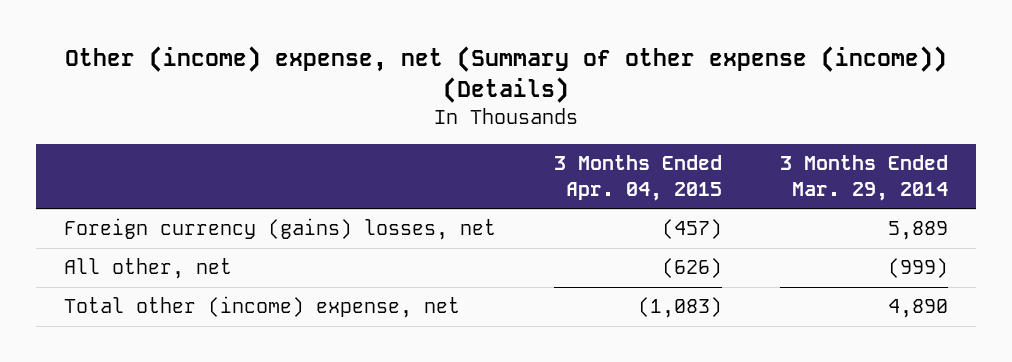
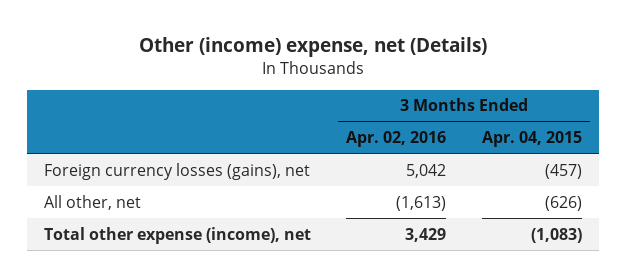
- Other (income) expense, net (Summary of other expense (income)) (Details)
+ Other (income) expense, net (Details)
- | 3 Months Ended Apr. 04, 2015 | 3 Months Ended Mar. 29, 2014
+ | 3 Months Ended Apr. 02, 2016 | 3 Months Ended Apr. 04, 2015
- Foreign currency (gains) losses, net | (457) | 5,889
+ Foreign currency losses (gains), net | 5,042 | (457)
- Total other (income) expense, net | (1,083) | 4,890
+ Total other expense (income), net | 3,429 | (1,083)

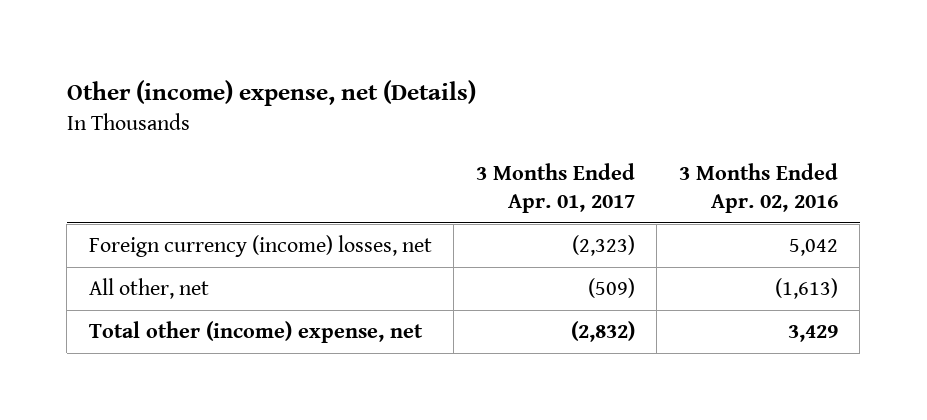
- | 3 Months Ended Apr. 02, 2016 | 3 Months Ended Apr. 04, 2015
+ | 3 Months Ended Apr. 01, 2017 | 3 Months Ended Apr. 02, 2016
- Foreign currency losses (gains), net | 5,042 | (457)
+ Foreign currency (income) losses, net | (2,323) | 5,042
- Total other expense (income), net | 3,429 | (1,083)
+ Total other (income) expense, net | (2,832) | 3,429

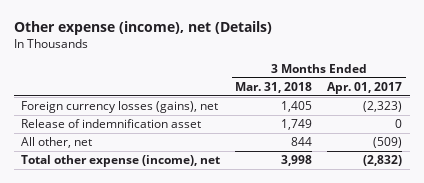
- Other (income) expense, net (Details)
+ Other expense (income), net (Details)
- | 3 Months Ended Apr. 01, 2017 | 3 Months Ended Apr. 02, 2016
+ | 3 Months Ended Mar. 31, 2018 | 3 Months Ended Apr. 01, 2017
- Foreign currency (income) losses, net | (2,323) | 5,042
+ Foreign currency losses (gains), net | 1,405 | (2,323)
+ Release of indemnification asset | 1,749 | 0
- Total other (income) expense, net | (2,832) | 3,429
+ Total other expense (income), net | 3,998 | (2,832)

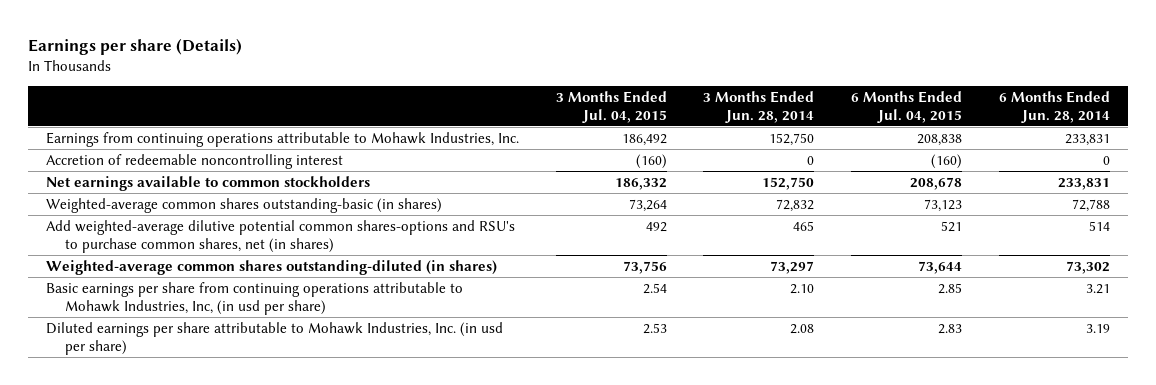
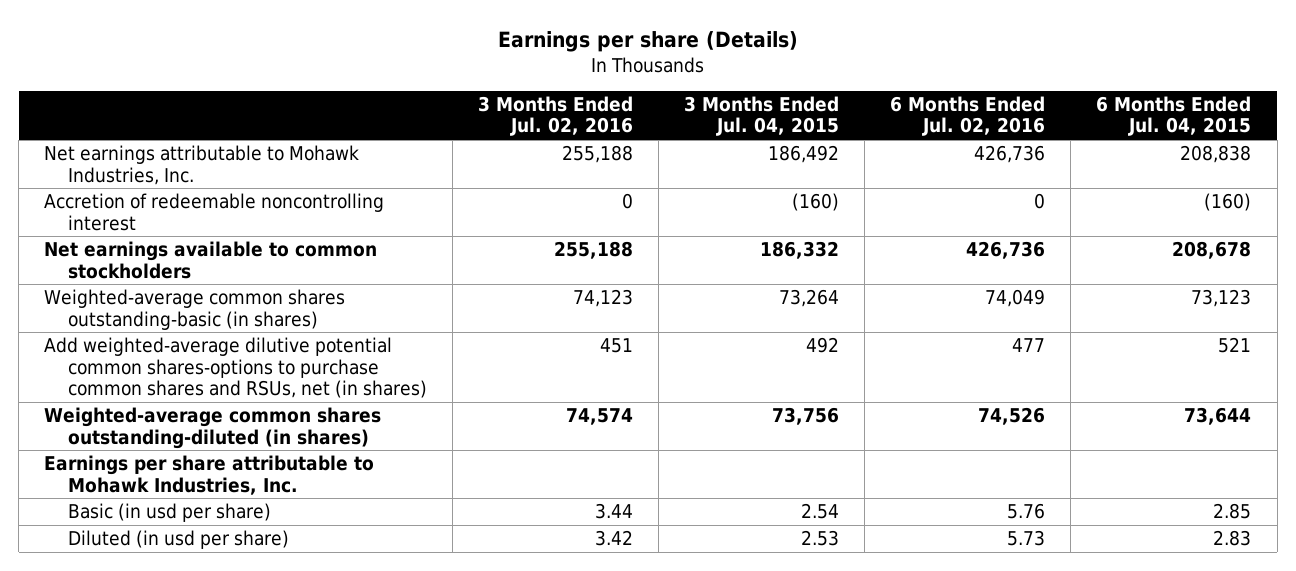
- | 3 Months Ended Jul. 04, 2015 | 3 Months Ended Jun. 28, 2014 | 6 Months Ended Jul. 04, 2015 | 6 Months Ended Jun. 28, 2014
+ | 3 Months Ended Jul. 02, 2016 | 3 Months Ended Jul. 04, 2015 | 6 Months Ended Jul. 02, 2016 | 6 Months Ended Jul. 04, 2015
- Earnings from continuing operations attributable to Mohawk Industries, Inc. | 186,492 | 152,750 | 208,838 | 233,831
+ Net earnings attributable to Mohawk Industries, Inc. | 255,188 | 186,492 | 426,736 | 208,838
- Add weighted-average dilutive potential common shares-options and RSU's to purchase common shares, net (in shares) | 492 | 465 | 521 | 514
+ Add weighted-average dilutive potential common shares-options to purchase common shares and RSUs, net (in shares) | 451 | 492 | 477 | 521
- Basic earnings per share from continuing operations attributable to Mohawk Industries, Inc, (in usd per share) | 2.54 | 2.10 | 2.85 | 3.21
- Diluted earnings per share attributable to Mohawk Industries, Inc. (in usd per share) | 2.53 | 2.08 | 2.83 | 3.19
+ Earnings per share attributable to Mohawk Industries, Inc.
+ Basic (in usd per share) | 3.44 | 2.54 | 5.76 | 2.85
+ Diluted (in usd per share) | 3.42 | 2.53 | 5.73 | 2.83

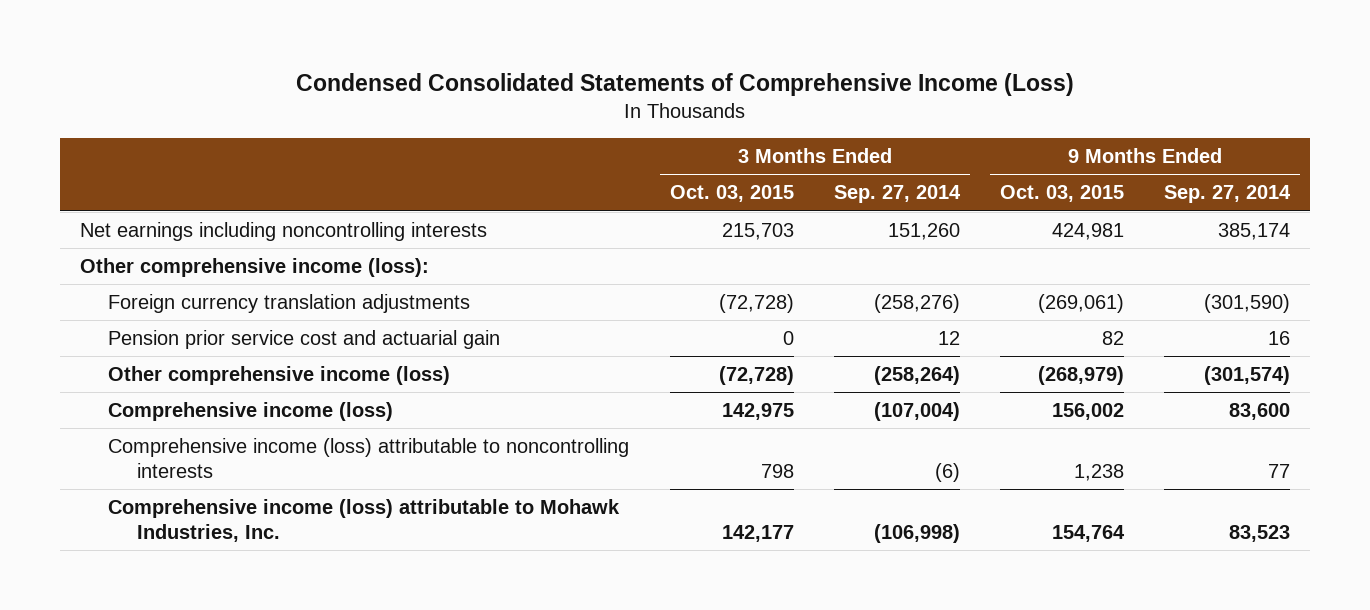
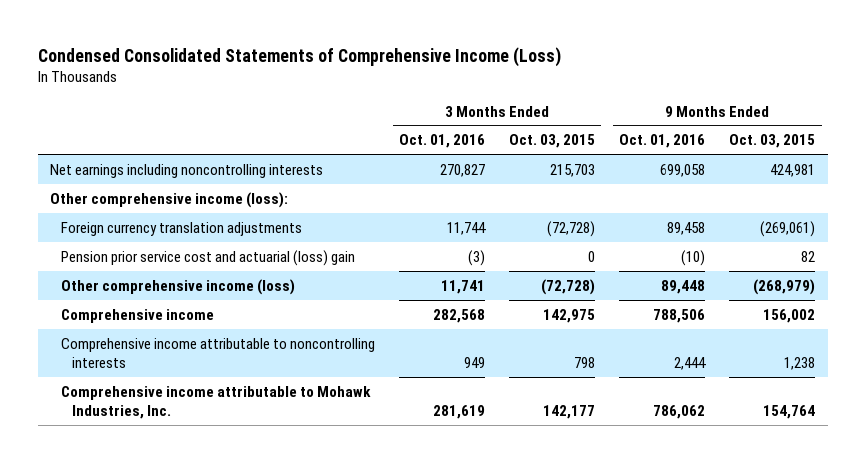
- | 3 Months Ended Oct. 03, 2015 | 3 Months Ended Sep. 27, 2014 | 9 Months Ended Oct. 03, 2015 | 9 Months Ended Sep. 27, 2014
+ | 3 Months Ended Oct. 01, 2016 | 3 Months Ended Oct. 03, 2015 | 9 Months Ended Oct. 01, 2016 | 9 Months Ended Oct. 03, 2015
- Pension prior service cost and actuarial gain | 0 | 12 | 82 | 16
+ Pension prior service cost and actuarial (loss) gain | (3) | 0 | (10) | 82
- Comprehensive income (loss) | 142,975 | (107,004) | 156,002 | 83,600
- Comprehensive income (loss) attributable to noncontrolling interests | 798 | (6) | 1,238 | 77
- Comprehensive income (loss) attributable to Mohawk Industries, Inc. | 142,177 | (106,998) | 154,764 | 83,523
+ Comprehensive income | 282,568 | 142,975 | 788,506 | 156,002
+ Comprehensive income attributable to noncontrolling interests | 949 | 798 | 2,444 | 1,238
+ Comprehensive income attributable to Mohawk Industries, Inc. | 281,619 | 142,177 | 786,062 | 154,764

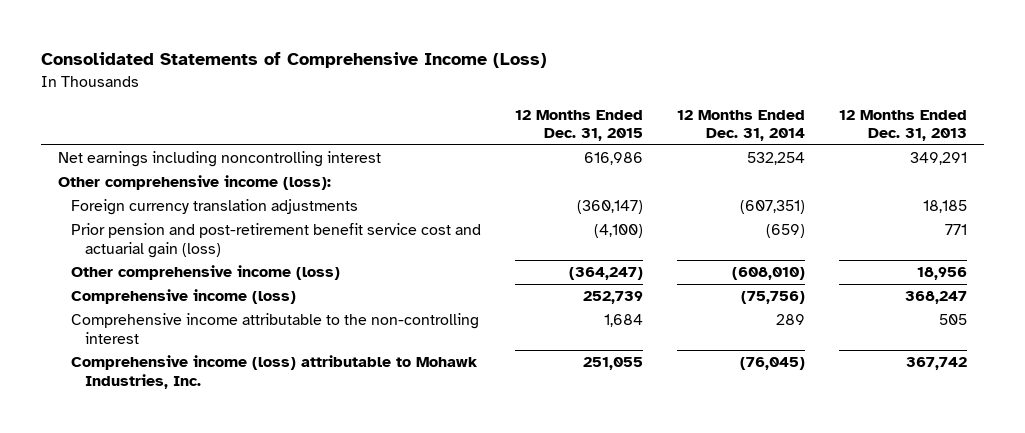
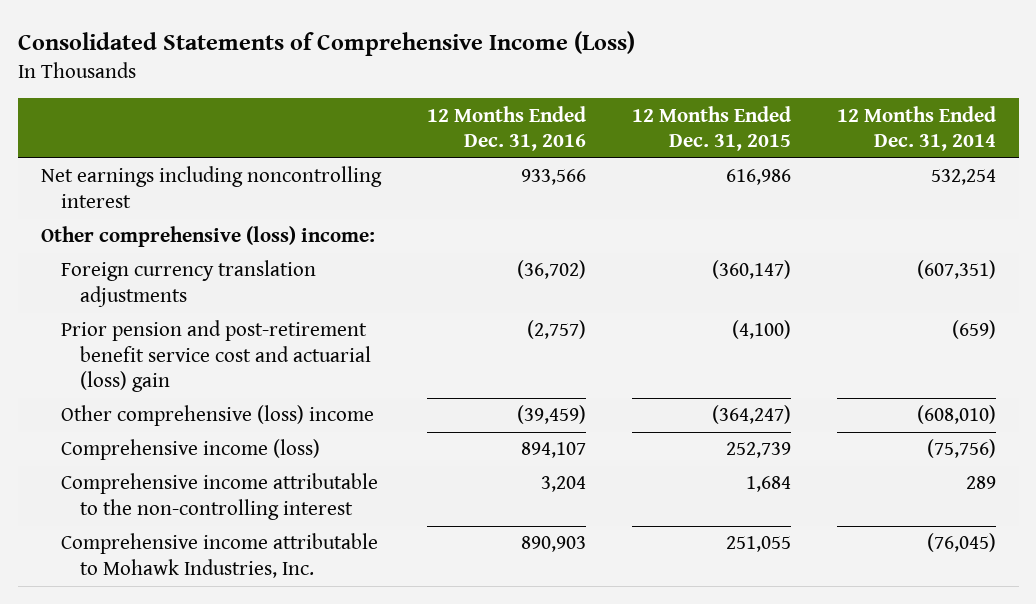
- | 12 Months Ended Dec. 31, 2015 | 12 Months Ended Dec. 31, 2014 | 12 Months Ended Dec. 31, 2013
+ | 12 Months Ended Dec. 31, 2016 | 12 Months Ended Dec. 31, 2015 | 12 Months Ended Dec. 31, 2014
- Other comprehensive income (loss):
+ Other comprehensive (loss) income:
- Prior pension and post-retirement benefit service cost and actuarial gain (loss) | (4,100) | (659) | 771
- Other comprehensive income (loss) | (364,247) | (608,010) | 18,956
+ Prior pension and post-retirement benefit service cost and actuarial (loss) gain | (2,757) | (4,100) | (659)
+ Other comprehensive (loss) income | (39,459) | (364,247) | (608,010)
- Comprehensive income (loss) attributable to Mohawk Industries, Inc. | 251,055 | (76,045) | 367,742
+ Comprehensive income attributable to Mohawk Industries, Inc. | 890,903 | 251,055 | (76,045)

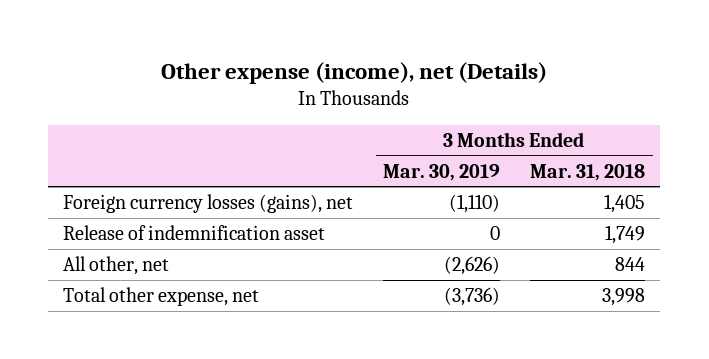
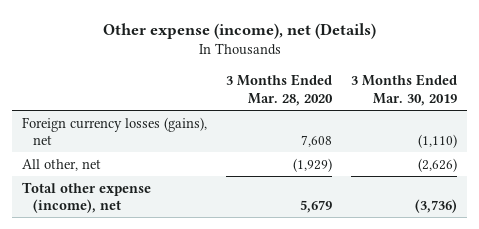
- | 3 Months Ended Mar. 30, 2019 | 3 Months Ended Mar. 31, 2018
+ | 3 Months Ended Mar. 28, 2020 | 3 Months Ended Mar. 30, 2019
- Release of indemnification asset | 0 | 1,749
- Total other expense, net | (3,736) | 3,998
+ Total other expense (income), net | 5,679 | (3,736)

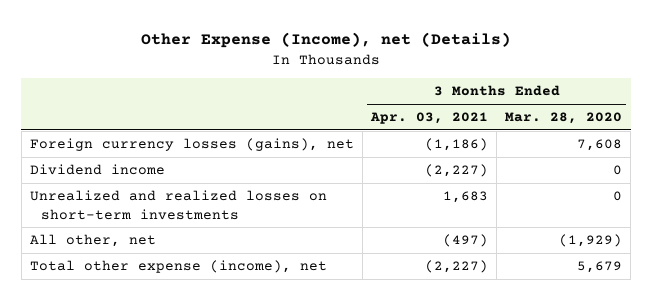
- Other expense (income), net (Details)
+ Other Expense (Income), net (Details)
- | 3 Months Ended Mar. 28, 2020 | 3 Months Ended Mar. 30, 2019
+ | 3 Months Ended Apr. 03, 2021 | 3 Months Ended Mar. 28, 2020
+ Dividend income | (2,227) | 0
+ Unrealized and realized losses on short-term investments | 1,683 | 0

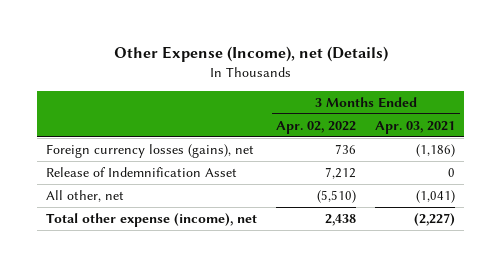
- | 3 Months Ended Apr. 03, 2021 | 3 Months Ended Mar. 28, 2020
+ | 3 Months Ended Apr. 02, 2022 | 3 Months Ended Apr. 03, 2021
- Dividend income | (2,227) | 0
- Unrealized and realized losses on short-term investments | 1,683 | 0
- All other, net | (497) | (1,929)
+ Release of Indemnification Asset | 7,212 | 0
+ All other, net | (5,510) | (1,041)

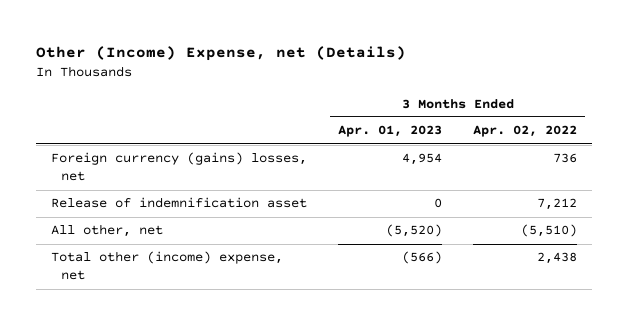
- Other Expense (Income), net (Details)
+ Other (Income) Expense, net (Details)
- | 3 Months Ended Apr. 02, 2022 | 3 Months Ended Apr. 03, 2021
+ | 3 Months Ended Apr. 01, 2023 | 3 Months Ended Apr. 02, 2022
- Foreign currency losses (gains), net | 736 | (1,186)
- Release of Indemnification Asset | 7,212 | 0
+ Foreign currency (gains) losses, net | 4,954 | 736
+ Release of indemnification asset | 0 | 7,212
- Total other expense (income), net | 2,438 | (2,227)
+ Total other (income) expense, net | (566) | 2,438

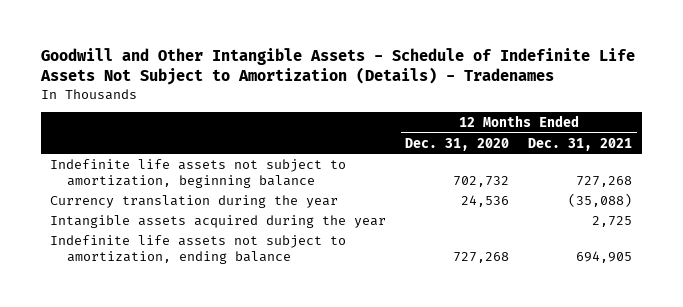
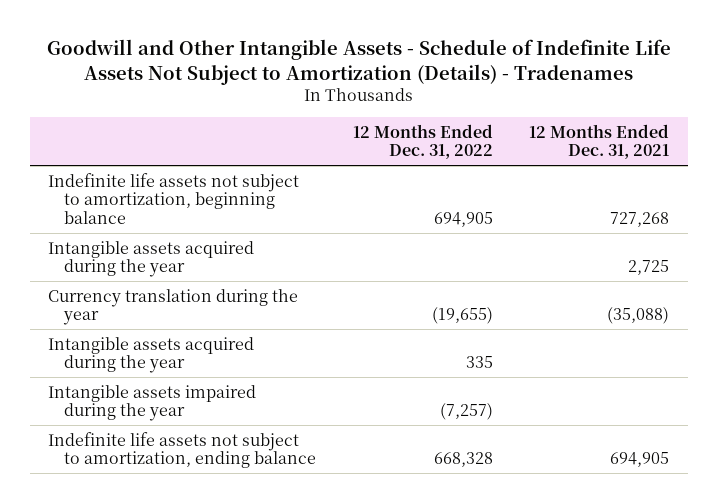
- | 12 Months Ended Dec. 31, 2020 | 12 Months Ended Dec. 31, 2021
+ | 12 Months Ended Dec. 31, 2022 | 12 Months Ended Dec. 31, 2021
moved down: Currency translation during the year | (19,655) | (35,088)
+ Intangible assets acquired during the year | 335 |
+ Intangible assets impaired during the year | (7,257) |

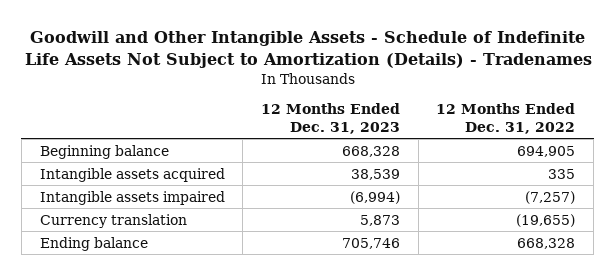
- | 12 Months Ended Dec. 31, 2022 | 12 Months Ended Dec. 31, 2021
+ | 12 Months Ended Dec. 31, 2023 | 12 Months Ended Dec. 31, 2022
- Indefinite life assets not subject to amortization, beginning balance | 694,905 | 727,268
- Intangible assets acquired during the year | | 2,725
- Currency translation during the year | (19,655) | (35,088)
- Intangible assets acquired during the year | 335 |
- Intangible assets impaired during the year | (7,257) |
- Indefinite life assets not subject to amortization, ending balance | 668,328 | 694,905
+ Beginning balance | 668,328 | 694,905
+ Intangible assets acquired | 38,539 | 335
+ Intangible assets impaired | (6,994) | (7,257)
+ Currency translation | 5,873 | (19,655)
+ Ending balance | 705,746 | 668,328

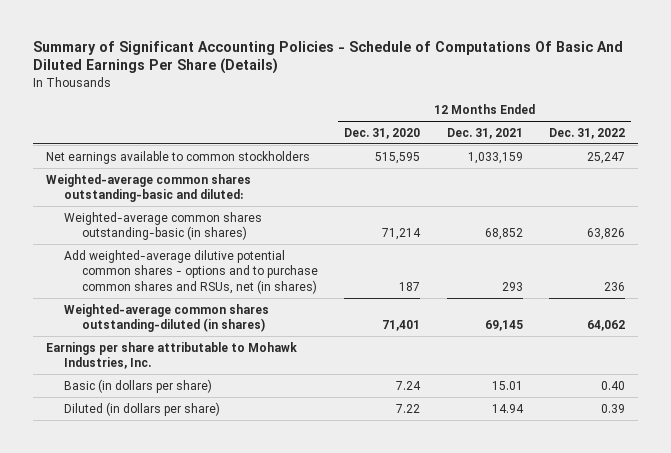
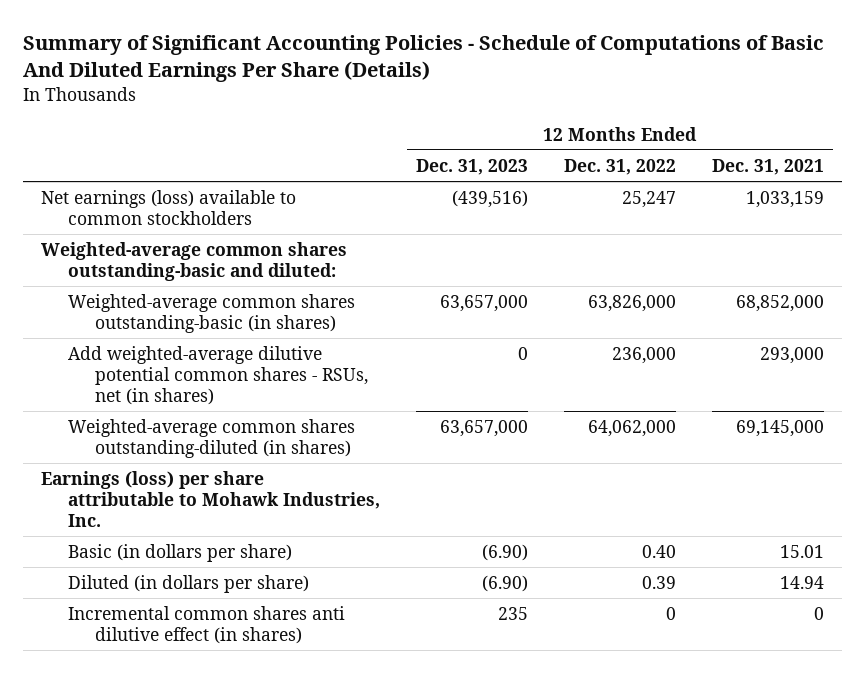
- Summary of Significant Accounting Policies - Schedule of Computations Of Basic And Diluted Earnings Per Share (Details)
+ Summary of Significant Accounting Policies - Schedule of Computations of Basic And Diluted Earnings Per Share (Details)
- | 12 Months Ended Dec. 31, 2020 | 12 Months Ended Dec. 31, 2021 | 12 Months Ended Dec. 31, 2022
+ | 12 Months Ended Dec. 31, 2023 | 12 Months Ended Dec. 31, 2022 | 12 Months Ended Dec. 31, 2021
- Net earnings available to common stockholders | 515,595 | 1,033,159 | 25,247
+ Net earnings (loss) available to common stockholders | (439,516) | 25,247 | 1,033,159
- Weighted-average common shares outstanding-basic (in shares) | 71,214 | 68,852 | 63,826
- Add weighted-average dilutive potential common shares - options and to purchase common shares and RSUs, net (in shares) | 187 | 293 | 236
- Weighted-average common shares outstanding-diluted (in shares) | 71,401 | 69,145 | 64,062
- Earnings per share attributable to Mohawk Industries, Inc.
+ Weighted-average common shares outstanding-basic (in shares) | 63,657,000 | 63,826,000 | 68,852,000
+ Add weighted-average dilutive potential common shares - RSUs, net (in shares) | 0 | 236,000 | 293,000
+ Weighted-average common shares outstanding-diluted (in shares) | 63,657,000 | 64,062,000 | 69,145,000
+ Earnings (loss) per share attributable to Mohawk Industries, Inc.
+ Incremental common shares anti dilutive effect (in shares) | 235 | 0 | 0

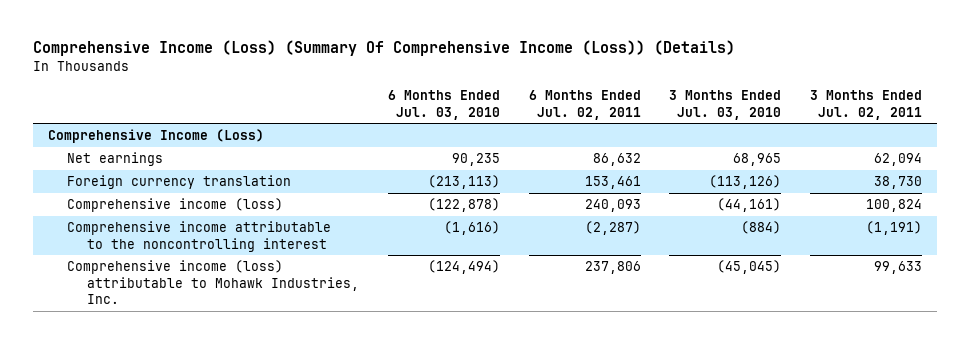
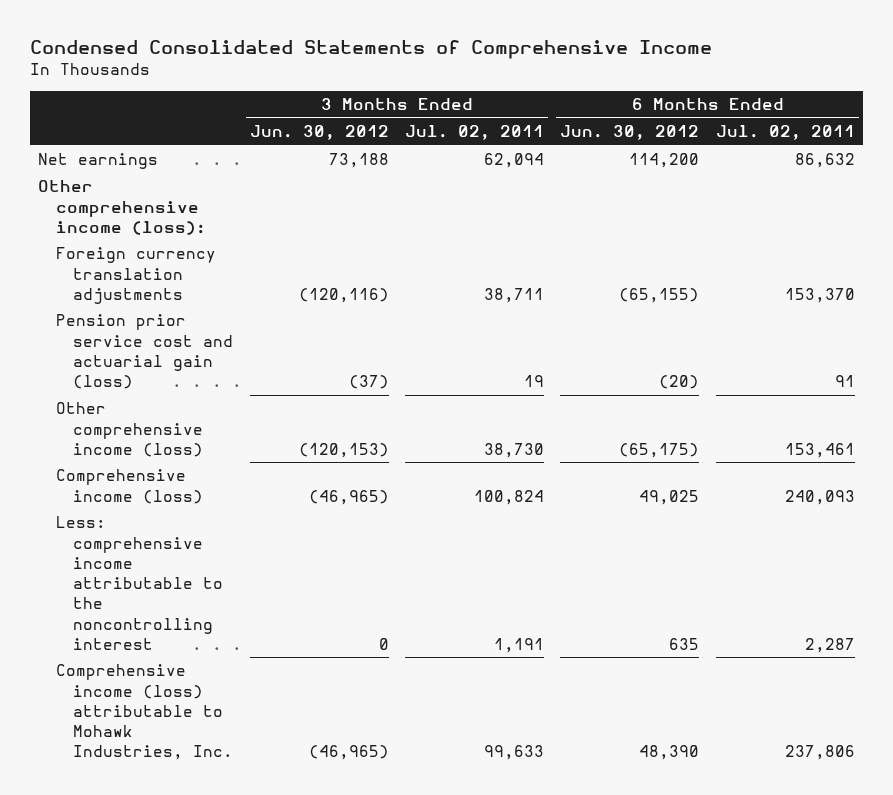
- Comprehensive Income (Loss) (Summary Of Comprehensive Income (Loss)) (Details)
+ Condensed Consolidated Statements of Comprehensive Income
- | 6 Months Ended Jul. 03, 2010 | 6 Months Ended Jul. 02, 2011 | 3 Months Ended Jul. 03, 2010 | 3 Months Ended Jul. 02, 2011
+ | 3 Months Ended Jun. 30, 2012 | 3 Months Ended Jul. 02, 2011 | 6 Months Ended Jun. 30, 2012 | 6 Months Ended Jul. 02, 2011
- Comprehensive Income (Loss)
- Foreign currency translation | (213,113) | 153,461 | (113,126) | 38,730
+ Other comprehensive income (loss):
+ Foreign currency translation adjustments | (120,116) | 38,711 | (65,155) | 153,370
+ Pension prior service cost and actuarial gain (loss) | (37) | 19 | (20) | 91
+ Other comprehensive income (loss) | (120,153) | 38,730 | (65,175) | 153,461
- Comprehensive income attributable to the noncontrolling interest | (1,616) | (2,287) | (884) | (1,191)
+ Less: comprehensive income attributable to the noncontrolling interest | 0 | 1,191 | 635 | 2,287

